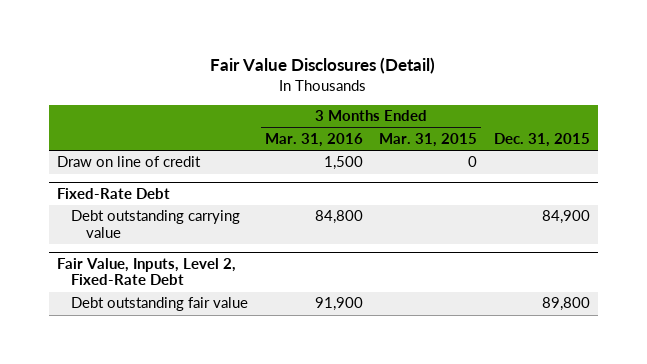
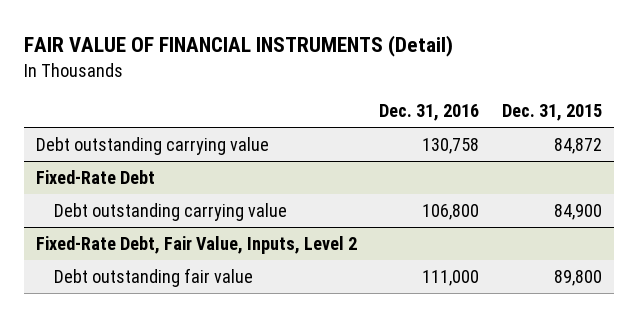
- Fair Value Disclosures (Detail)
+ FAIR VALUE OF FINANCIAL INSTRUMENTS (Detail)
- | 3 Months Ended Mar. 31, 2016 | 3 Months Ended Mar. 31, 2015 | Dec. 31, 2015
+ | Dec. 31, 2016 | Dec. 31, 2015
- Draw on line of credit | 1,500 | 0 |
+ Debt outstanding carrying value | 130,758 | 84,872
- Fair Value, Inputs, Level 2, Fixed-Rate Debt
+ Fixed-Rate Debt, Fair Value, Inputs, Level 2

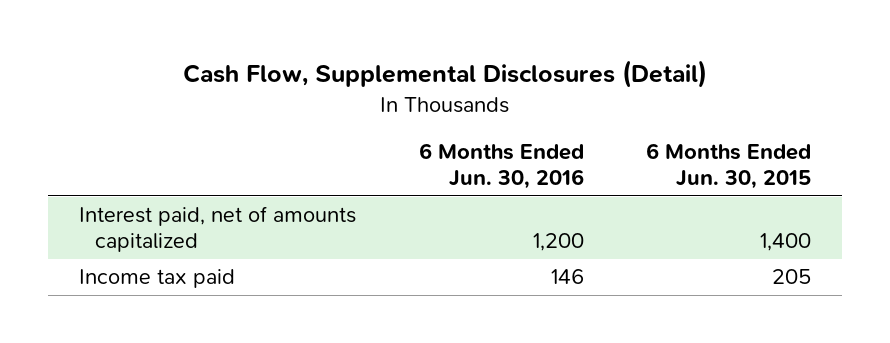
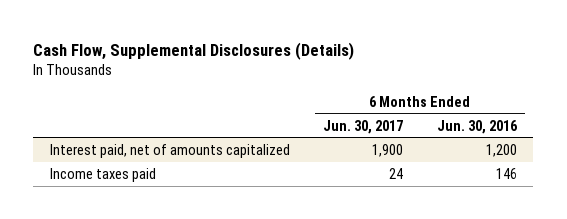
- Cash Flow, Supplemental Disclosures (Detail)
+ Cash Flow, Supplemental Disclosures (Details)
- | 6 Months Ended Jun. 30, 2016 | 6 Months Ended Jun. 30, 2015
+ | 6 Months Ended Jun. 30, 2017 | 6 Months Ended Jun. 30, 2016
- Income tax paid | 146 | 205
+ Income taxes paid | 24 | 146

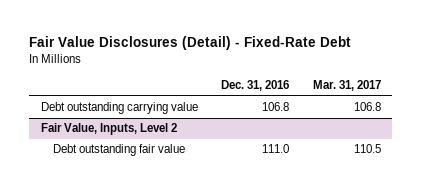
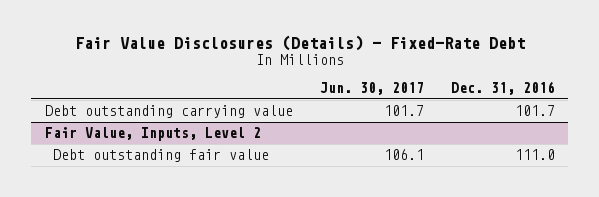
- Fair Value Disclosures (Detail) - Fixed-Rate Debt
+ Fair Value Disclosures (Details) - Fixed-Rate Debt
- | Dec. 31, 2016 | Mar. 31, 2017
+ | Jun. 30, 2017 | Dec. 31, 2016
- Debt outstanding carrying value | 106.8 | 106.8
+ Debt outstanding carrying value | 101.7 | 101.7

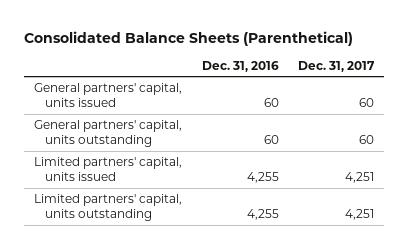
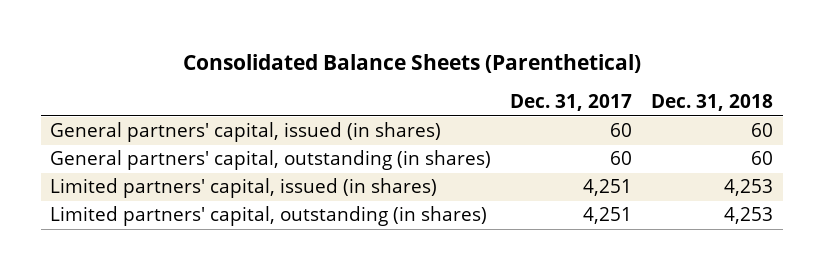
- | Dec. 31, 2016 | Dec. 31, 2017
+ | Dec. 31, 2017 | Dec. 31, 2018
- General partners' capital, units issued | 60 | 60
- General partners' capital, units outstanding | 60 | 60
- Limited partners' capital, units issued | 4,255 | 4,251
- Limited partners' capital, units outstanding | 4,255 | 4,251
+ General partners' capital, issued (in shares) | 60 | 60
+ General partners' capital, outstanding (in shares) | 60 | 60
+ Limited partners' capital, issued (in shares) | 4,251 | 4,253
+ Limited partners' capital, outstanding (in shares) | 4,251 | 4,253

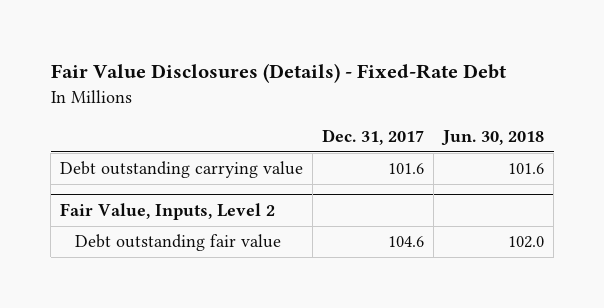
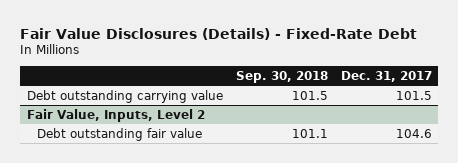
- | Dec. 31, 2017 | Jun. 30, 2018
+ | Sep. 30, 2018 | Dec. 31, 2017
- Debt outstanding carrying value | 101.6 | 101.6
+ Debt outstanding carrying value | 101.5 | 101.5

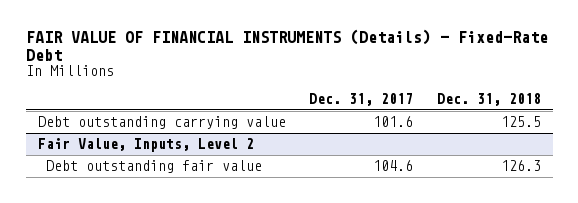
- Fair Value Disclosures (Details) - Fixed-Rate Debt
+ FAIR VALUE OF FINANCIAL INSTRUMENTS (Details) - Fixed-Rate Debt
- | Sep. 30, 2018 | Dec. 31, 2017
+ | Dec. 31, 2017 | Dec. 31, 2018
- Debt outstanding carrying value | 101.5 | 101.5
+ Debt outstanding carrying value | 101.6 | 125.5

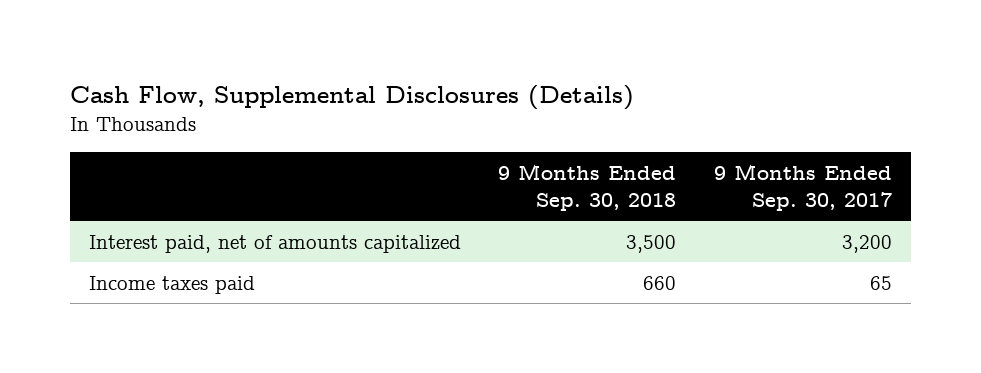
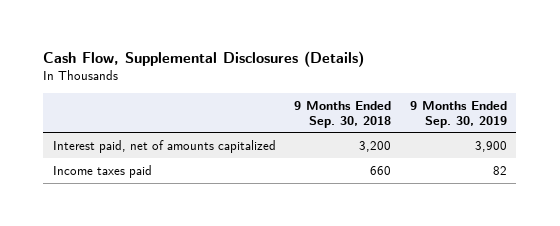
- | 9 Months Ended Sep. 30, 2018 | 9 Months Ended Sep. 30, 2017
+ | 9 Months Ended Sep. 30, 2018 | 9 Months Ended Sep. 30, 2019
- Interest paid, net of amounts capitalized | 3,500 | 3,200
+ Interest paid, net of amounts capitalized | 3,200 | 3,900

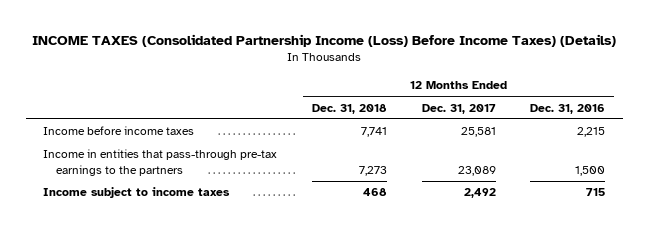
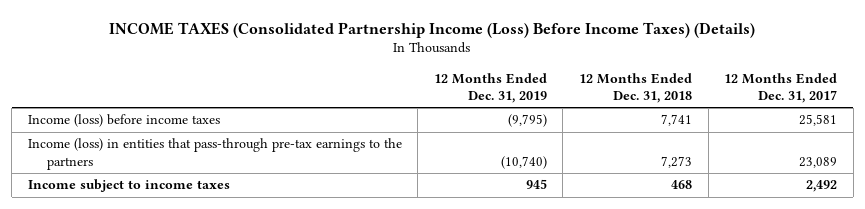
- | 12 Months Ended Dec. 31, 2018 | 12 Months Ended Dec. 31, 2017 | 12 Months Ended Dec. 31, 2016
+ | 12 Months Ended Dec. 31, 2019 | 12 Months Ended Dec. 31, 2018 | 12 Months Ended Dec. 31, 2017
- Income before income taxes | 7,741 | 25,581 | 2,215
- Income in entities that pass-through pre-tax earnings to the partners | 7,273 | 23,089 | 1,500
+ Income (loss) before income taxes | (9,795) | 7,741 | 25,581
+ Income (loss) in entities that pass-through pre-tax earnings to the partners | (10,740) | 7,273 | 23,089

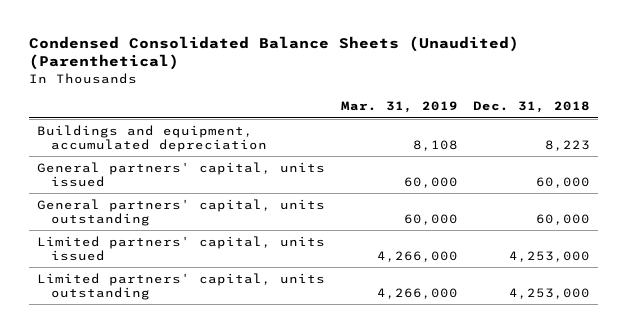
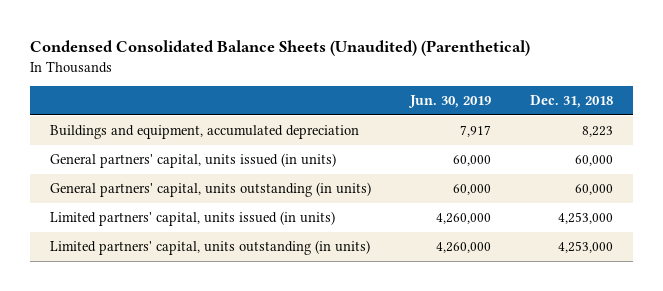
- | Mar. 31, 2019 | Dec. 31, 2018
+ | Jun. 30, 2019 | Dec. 31, 2018
- General partners' capital, units issued | 60,000 | 60,000
- General partners' capital, units outstanding | 60,000 | 60,000
- Limited partners' capital, units issued | 4,266,000 | 4,253,000
- Limited partners' capital, units outstanding | 4,266,000 | 4,253,000
+ General partners' capital, units issued (in units) | 60,000 | 60,000
+ General partners' capital, units outstanding (in units) | 60,000 | 60,000
+ Limited partners' capital, units issued (in units) | 4,260,000 | 4,253,000
+ Limited partners' capital, units outstanding (in units) | 4,260,000 | 4,253,000

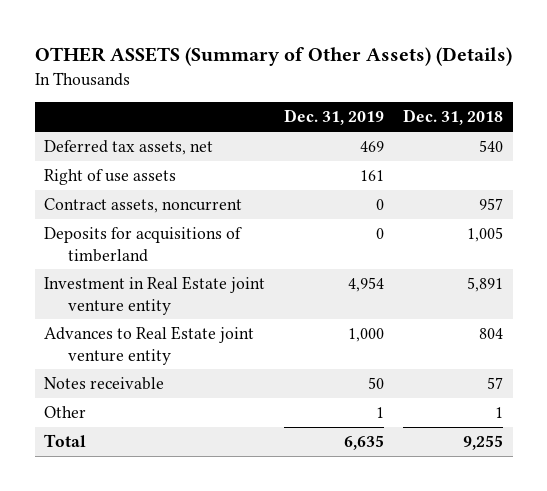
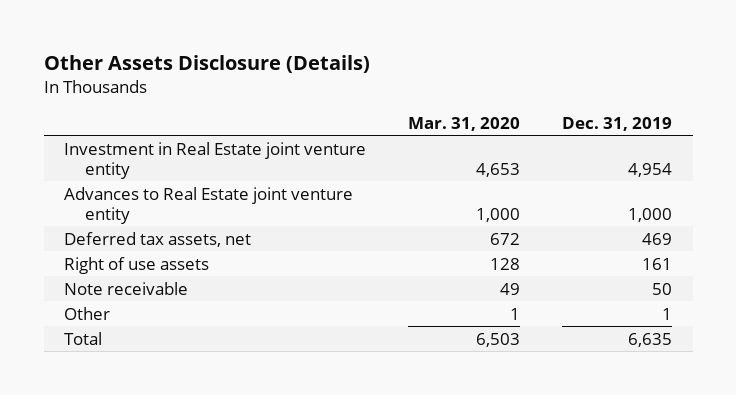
- OTHER ASSETS (Summary of Other Assets) (Details)
+ Other Assets Disclosure (Details)
- | Dec. 31, 2019 | Dec. 31, 2018
+ | Mar. 31, 2020 | Dec. 31, 2019
- Contract assets, noncurrent | 0 | 957
- Deposits for acquisitions of timberland | 0 | 1,005
- Notes receivable | 50 | 57
moved down: Deferred tax assets, net | 672 | 469
moved down: Right of use assets | 128 | 161
+ Note receivable | 49 | 50

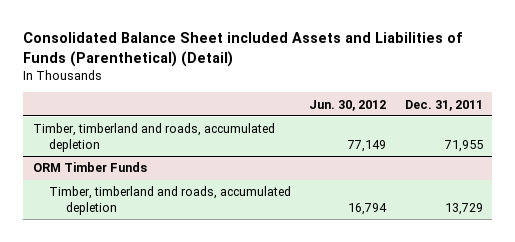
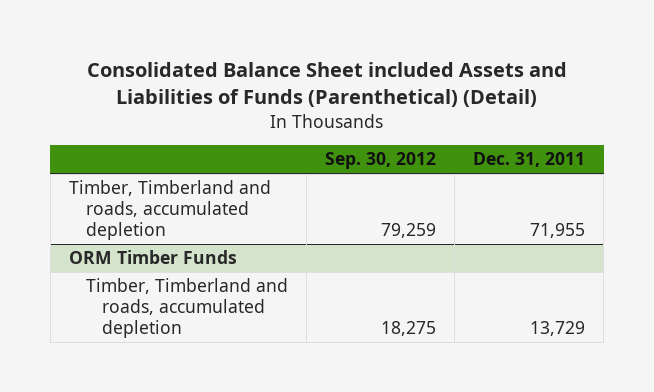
- | Jun. 30, 2012 | Dec. 31, 2011
+ | Sep. 30, 2012 | Dec. 31, 2011
- Timber, timberland and roads, accumulated depletion | 77,149 | 71,955
+ Timber, Timberland and roads, accumulated depletion | 79,259 | 71,955
@ ORM Timber Funds
- Timber, timberland and roads, accumulated depletion | 16,794 | 13,729
+ Timber, Timberland and roads, accumulated depletion | 18,275 | 13,729

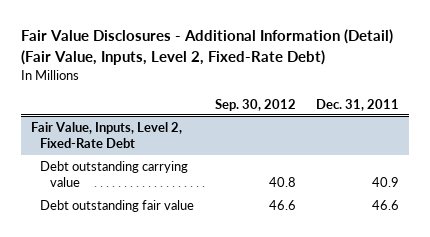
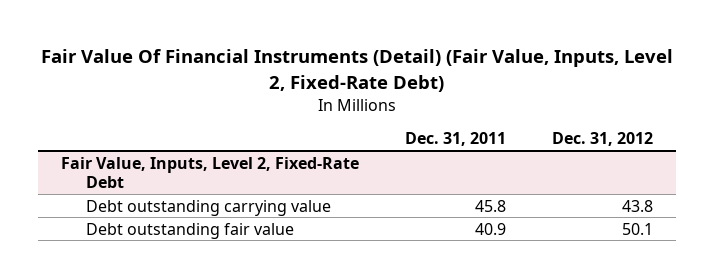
- Fair Value Disclosures - Additional Information (Detail) (Fair Value, Inputs, Level 2, Fixed-Rate Debt)
+ Fair Value Of Financial Instruments (Detail) (Fair Value, Inputs, Level 2, Fixed-Rate Debt)
- | Sep. 30, 2012 | Dec. 31, 2011
+ | Dec. 31, 2011 | Dec. 31, 2012
@ Fair Value, Inputs, Level 2, Fixed-Rate Debt
- Debt outstanding carrying value | 40.8 | 40.9
- Debt outstanding fair value | 46.6 | 46.6
+ Debt outstanding carrying value | 45.8 | 43.8
+ Debt outstanding fair value | 40.9 | 50.1

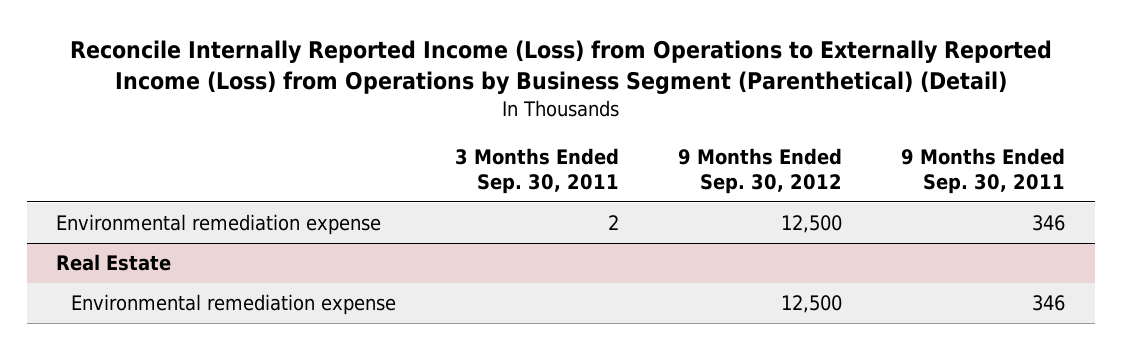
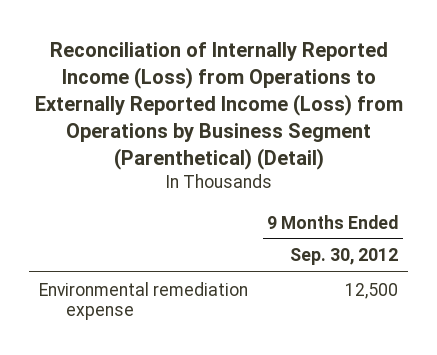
- Reconcile Internally Reported Income (Loss) from Operations to Externally Reported Income (Loss) from Operations by Business Segment (Parenthetical) (Detail)
+ Reconciliation of Internally Reported Income (Loss) from Operations to Externally Reported Income (Loss) from Operations by Business Segment (Parenthetical) (Detail)
- | 3 Months Ended Sep. 30, 2011 | 9 Months Ended Sep. 30, 2012 | 9 Months Ended Sep. 30, 2011
+ | 9 Months Ended Sep. 30, 2012
- Real Estate
- Environmental remediation expense | | 12,500 | 346

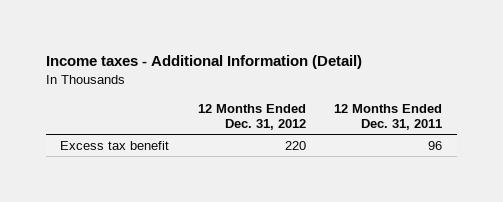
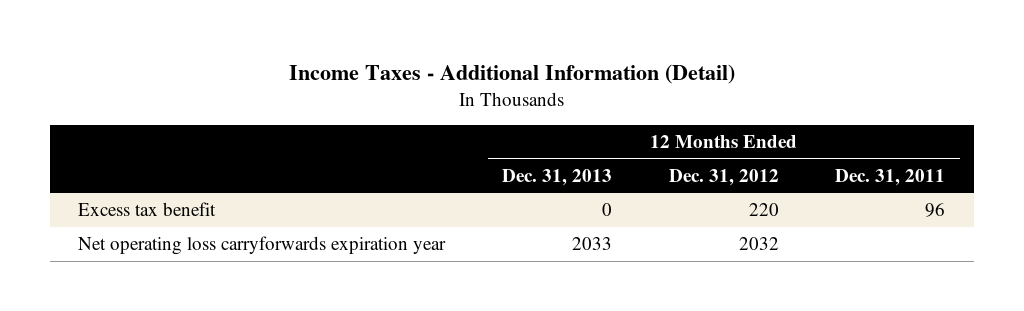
- Income taxes - Additional Information (Detail)
+ Income Taxes - Additional Information (Detail)
- | 12 Months Ended Dec. 31, 2012 | 12 Months Ended Dec. 31, 2011
+ | 12 Months Ended Dec. 31, 2013 | 12 Months Ended Dec. 31, 2012 | 12 Months Ended Dec. 31, 2011
+ Net operating loss carryforwards expiration year | 2033 | 2032 |

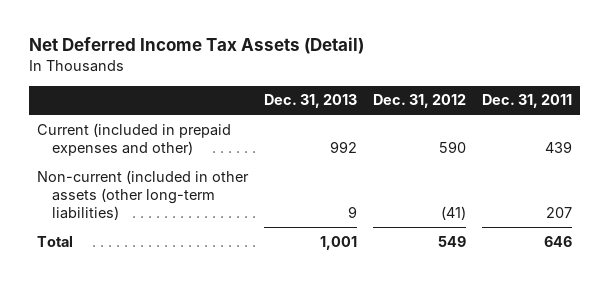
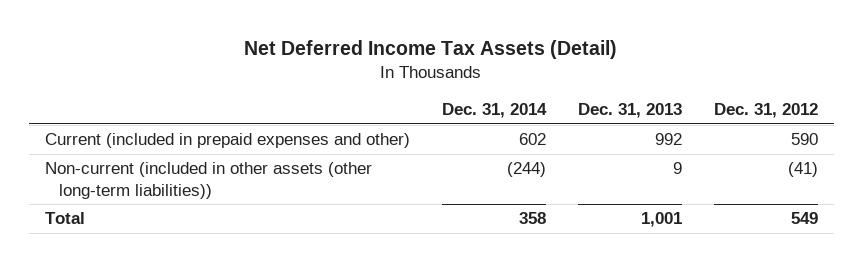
- | Dec. 31, 2013 | Dec. 31, 2012 | Dec. 31, 2011
+ | Dec. 31, 2014 | Dec. 31, 2013 | Dec. 31, 2012
- Non-current (included in other assets (other long-term liabilities) | 9 | (41) | 207
+ Non-current (included in other assets (other long-term liabilities)) | (244) | 9 | (41)

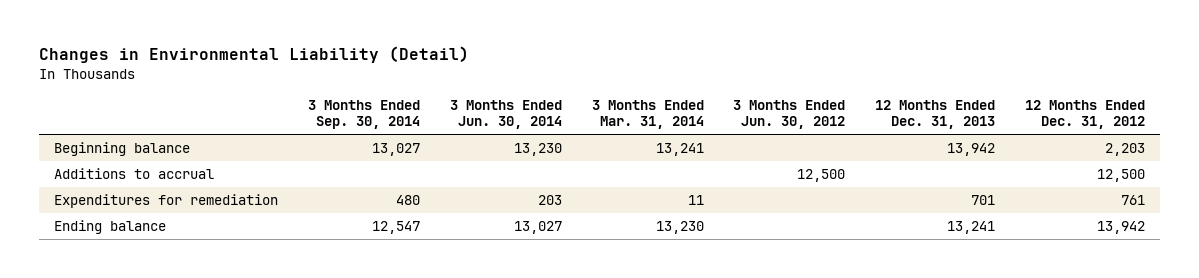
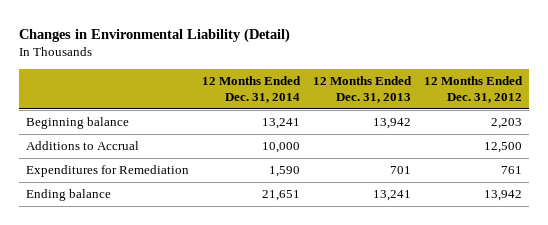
- | 3 Months Ended Sep. 30, 2014 | 3 Months Ended Jun. 30, 2014 | 3 Months Ended Mar. 31, 2014 | 3 Months Ended Jun. 30, 2012 | 12 Months Ended Dec. 31, 2013 | 12 Months Ended Dec. 31, 2012
+ | 12 Months Ended Dec. 31, 2014 | 12 Months Ended Dec. 31, 2013 | 12 Months Ended Dec. 31, 2012
- Additions to accrual | | | | 12,500 | | 12,500
- Expenditures for remediation | 480 | 203 | 11 | | 701 | 761
+ Additions to Accrual | 10,000 | | 12,500
+ Expenditures for Remediation | 1,590 | 701 | 761

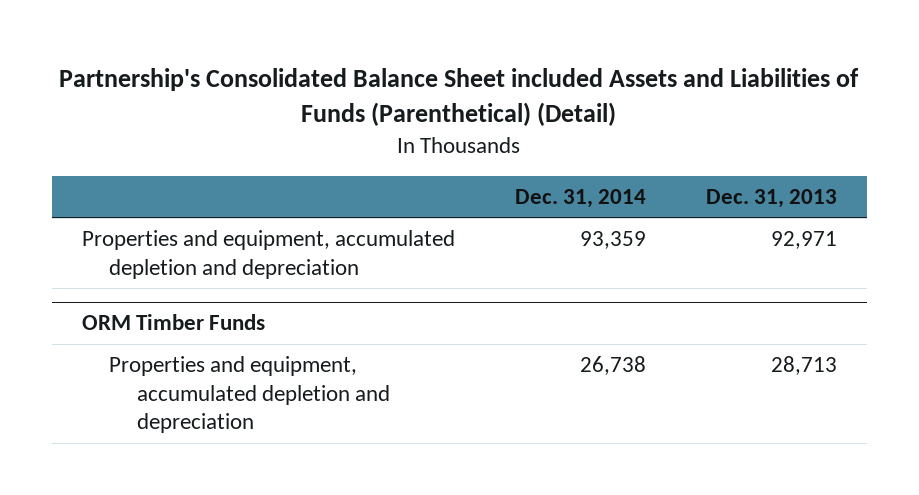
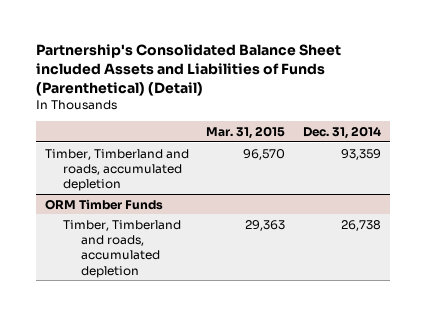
- | Dec. 31, 2014 | Dec. 31, 2013
+ | Mar. 31, 2015 | Dec. 31, 2014
- Properties and equipment, accumulated depletion and depreciation | 93,359 | 92,971
+ Timber, Timberland and roads, accumulated depletion | 96,570 | 93,359
@ ORM Timber Funds
- Properties and equipment, accumulated depletion and depreciation | 26,738 | 28,713
+ Timber, Timberland and roads, accumulated depletion | 29,363 | 26,738

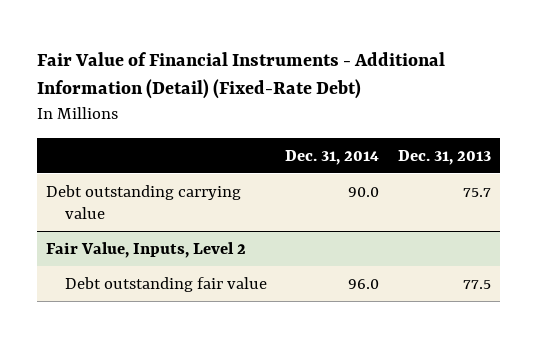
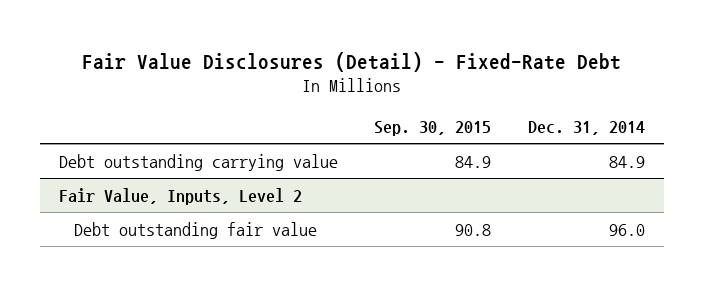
- Fair Value of Financial Instruments - Additional Information (Detail) (Fixed-Rate Debt)
+ Fair Value Disclosures (Detail) - Fixed-Rate Debt
- | Dec. 31, 2014 | Dec. 31, 2013
+ | Sep. 30, 2015 | Dec. 31, 2014
- Debt outstanding carrying value | 90.0 | 75.7
+ Debt outstanding carrying value | 84.9 | 84.9

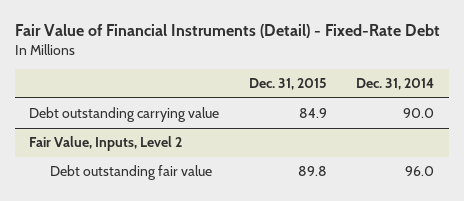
- Fair Value Disclosures (Detail) - Fixed-Rate Debt
+ Fair Value of Financial Instruments (Detail) - Fixed-Rate Debt
- | Sep. 30, 2015 | Dec. 31, 2014
+ | Dec. 31, 2015 | Dec. 31, 2014
- Debt outstanding carrying value | 84.9 | 84.9
+ Debt outstanding carrying value | 84.9 | 90.0

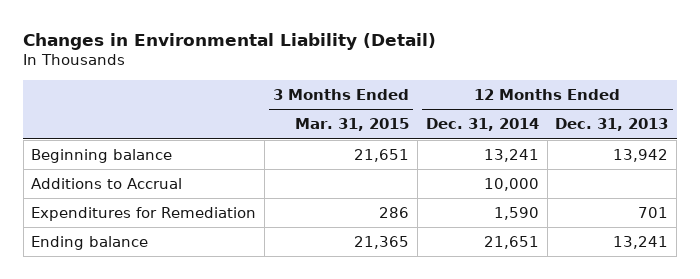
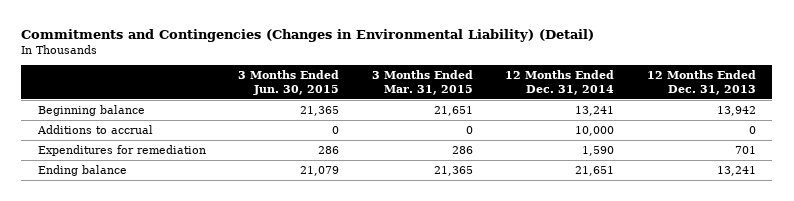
- Changes in Environmental Liability (Detail)
+ Commitments and Contingencies (Changes in Environmental Liability) (Detail)
- | 3 Months Ended Mar. 31, 2015 | 12 Months Ended Dec. 31, 2014 | 12 Months Ended Dec. 31, 2013
+ | 3 Months Ended Jun. 30, 2015 | 3 Months Ended Mar. 31, 2015 | 12 Months Ended Dec. 31, 2014 | 12 Months Ended Dec. 31, 2013
- Additions to Accrual | | 10,000 |
- Expenditures for Remediation | 286 | 1,590 | 701
+ Additions to accrual | 0 | 0 | 10,000 | 0
+ Expenditures for remediation | 286 | 286 | 1,590 | 701

